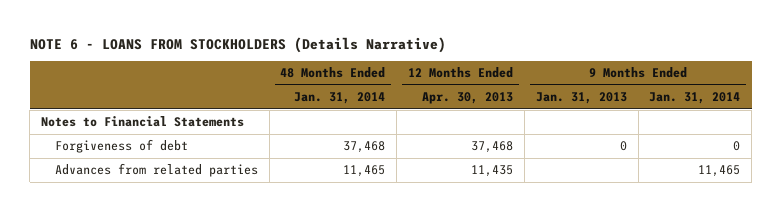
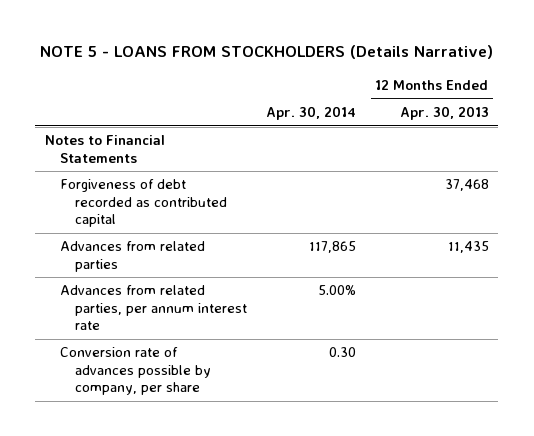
- NOTE 6 - LOANS FROM STOCKHOLDERS (Details Narrative)
+ NOTE 5 - LOANS FROM STOCKHOLDERS (Details Narrative)
- | 48 Months Ended Jan. 31, 2014 | 12 Months Ended Apr. 30, 2013 | 9 Months Ended Jan. 31, 2013 | 9 Months Ended Jan. 31, 2014
+ | Apr. 30, 2014 | 12 Months Ended Apr. 30, 2013
- Forgiveness of debt | 37,468 | 37,468 | 0 | 0
+ Forgiveness of debt recorded as contributed capital | | 37,468
+ Advances from related parties, per annum interest rate | 5.00% |
+ Conversion rate of advances possible by company, per share | 0.30 |

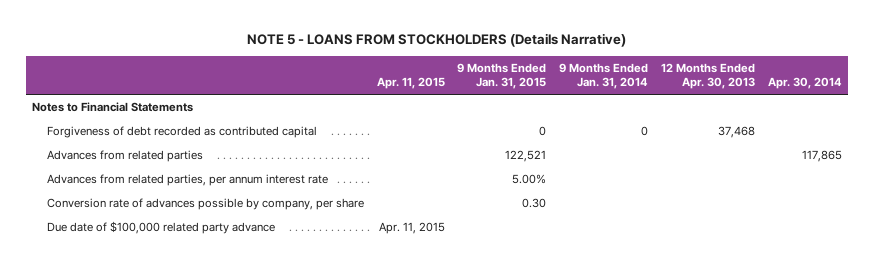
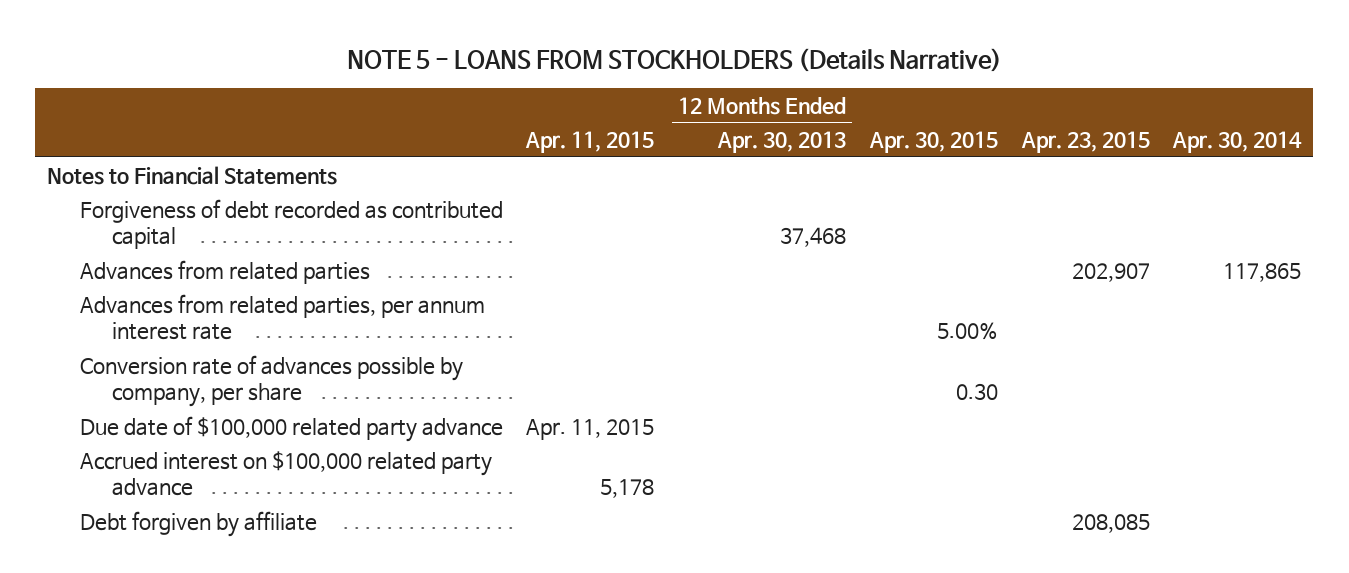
- | Apr. 11, 2015 | 9 Months Ended Jan. 31, 2015 | 9 Months Ended Jan. 31, 2014 | 12 Months Ended Apr. 30, 2013 | Apr. 30, 2014
+ | Apr. 11, 2015 | 12 Months Ended Apr. 30, 2013 | Apr. 30, 2015 | Apr. 23, 2015 | Apr. 30, 2014
+ Accrued interest on $100,000 related party advance | 5,178 | | | |
+ Debt forgiven by affiliate | | | | 208,085 |

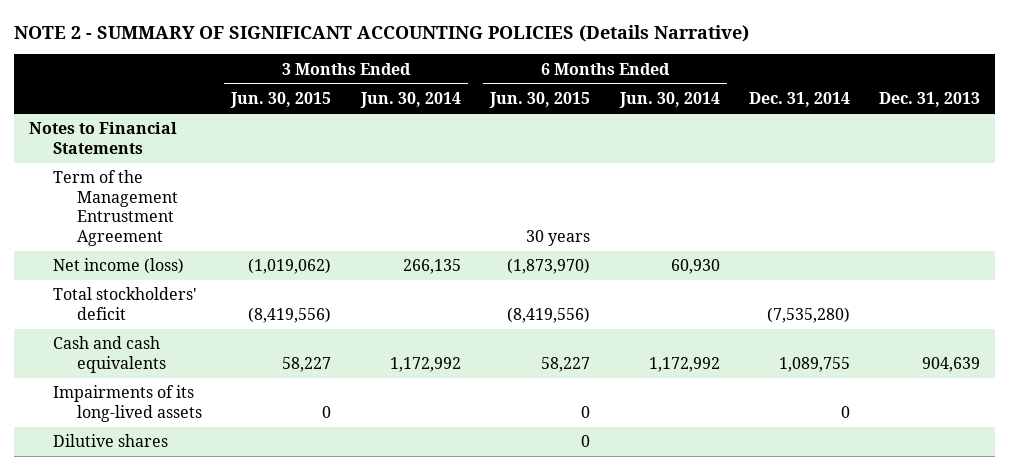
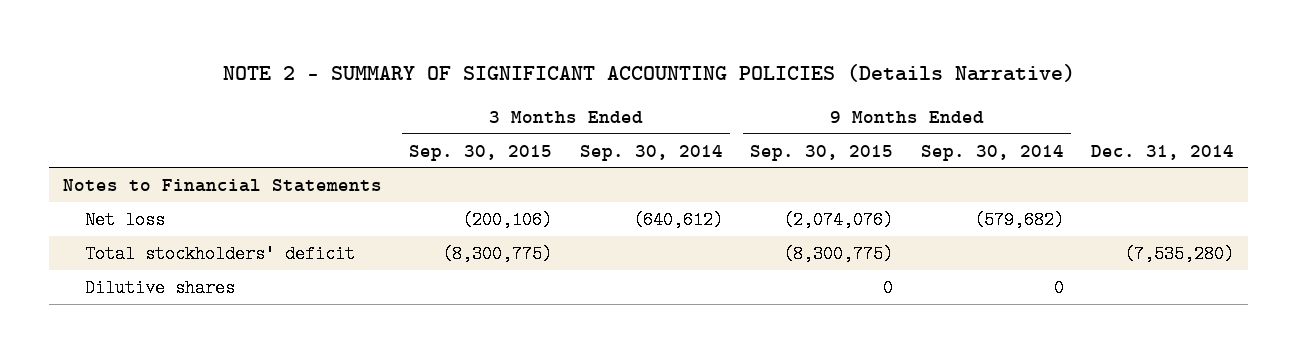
- | 3 Months Ended Jun. 30, 2015 | 3 Months Ended Jun. 30, 2014 | 6 Months Ended Jun. 30, 2015 | 6 Months Ended Jun. 30, 2014 | Dec. 31, 2014 | Dec. 31, 2013
+ | 3 Months Ended Sep. 30, 2015 | 3 Months Ended Sep. 30, 2014 | 9 Months Ended Sep. 30, 2015 | 9 Months Ended Sep. 30, 2014 | Dec. 31, 2014
- Term of the Management Entrustment Agreement | | | 30 years | | |
- Net income (loss) | (1,019,062) | 266,135 | (1,873,970) | 60,930 | |
+ Net loss | (200,106) | (640,612) | (2,074,076) | (579,682) |
- Cash and cash equivalents | 58,227 | 1,172,992 | 58,227 | 1,172,992 | 1,089,755 | 904,639
- Impairments of its long-lived assets | 0 | | 0 | | 0 |

